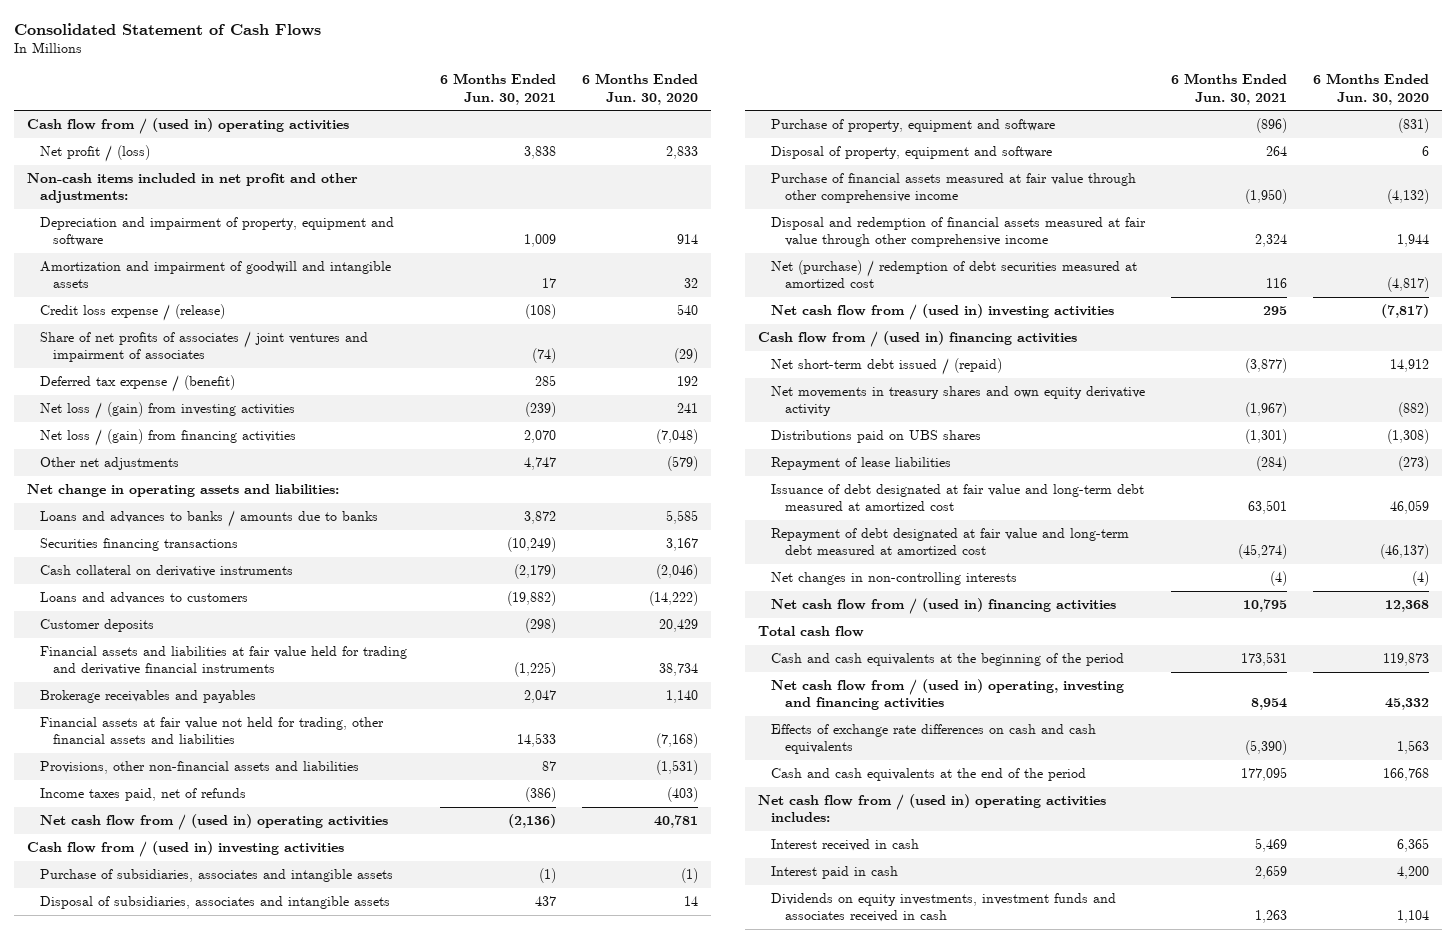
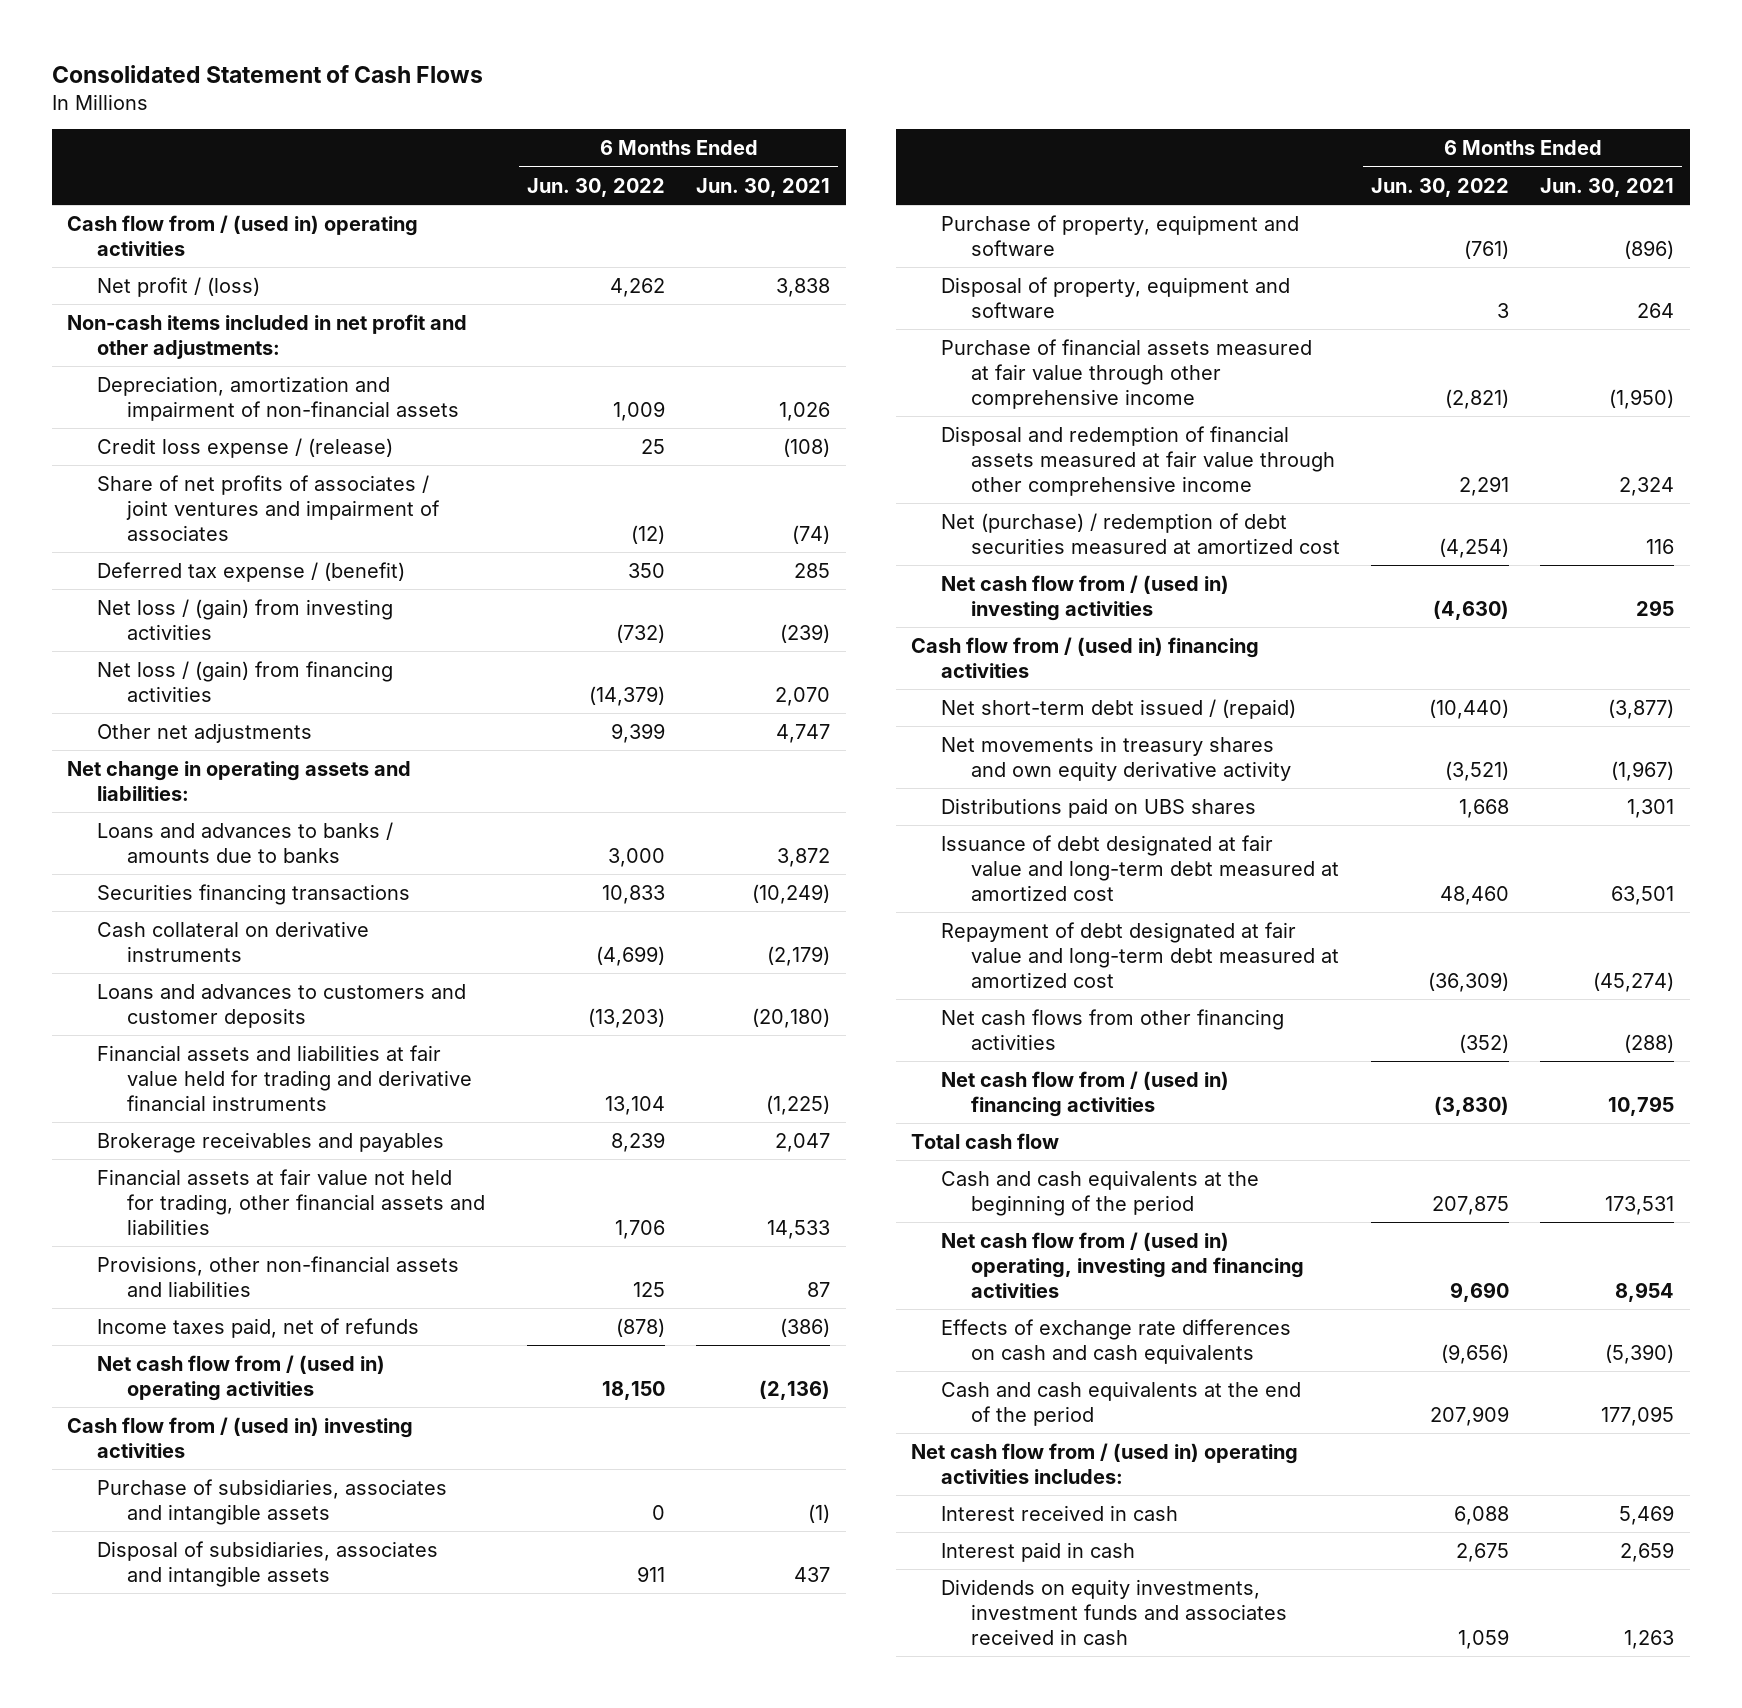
- | 6 Months Ended Jun. 30, 2021 | 6 Months Ended Jun. 30, 2020
+ | 6 Months Ended Jun. 30, 2022 | 6 Months Ended Jun. 30, 2021
- Depreciation and impairment of property, equipment and software | 1,009 | 914
- Amortization and impairment of goodwill and intangible assets | 17 | 32
+ Depreciation, amortization and impairment of non-financial assets | 1,009 | 1,026
- Loans and advances to customers | (19,882) | (14,222)
- Customer deposits | (298) | 20,429
+ Loans and advances to customers and customer deposits | (13,203) | (20,180)
- Distributions paid on UBS shares | (1,301) | (1,308)
- Repayment of lease liabilities | (284) | (273)
+ Distributions paid on UBS shares | 1,668 | 1,301
- Net changes in non-controlling interests | (4) | (4)
+ Net cash flows from other financing activities | (352) | (288)

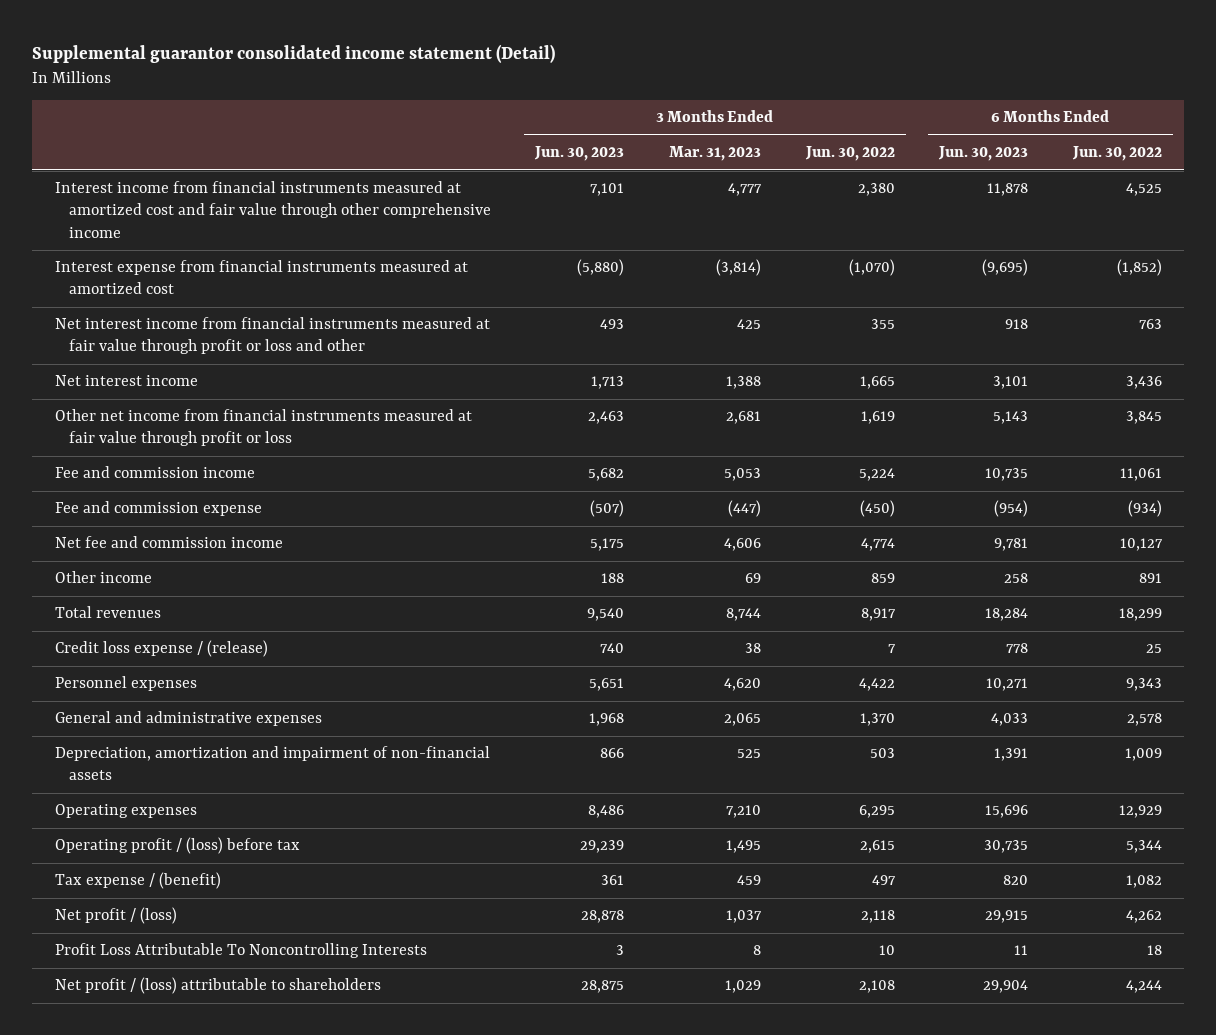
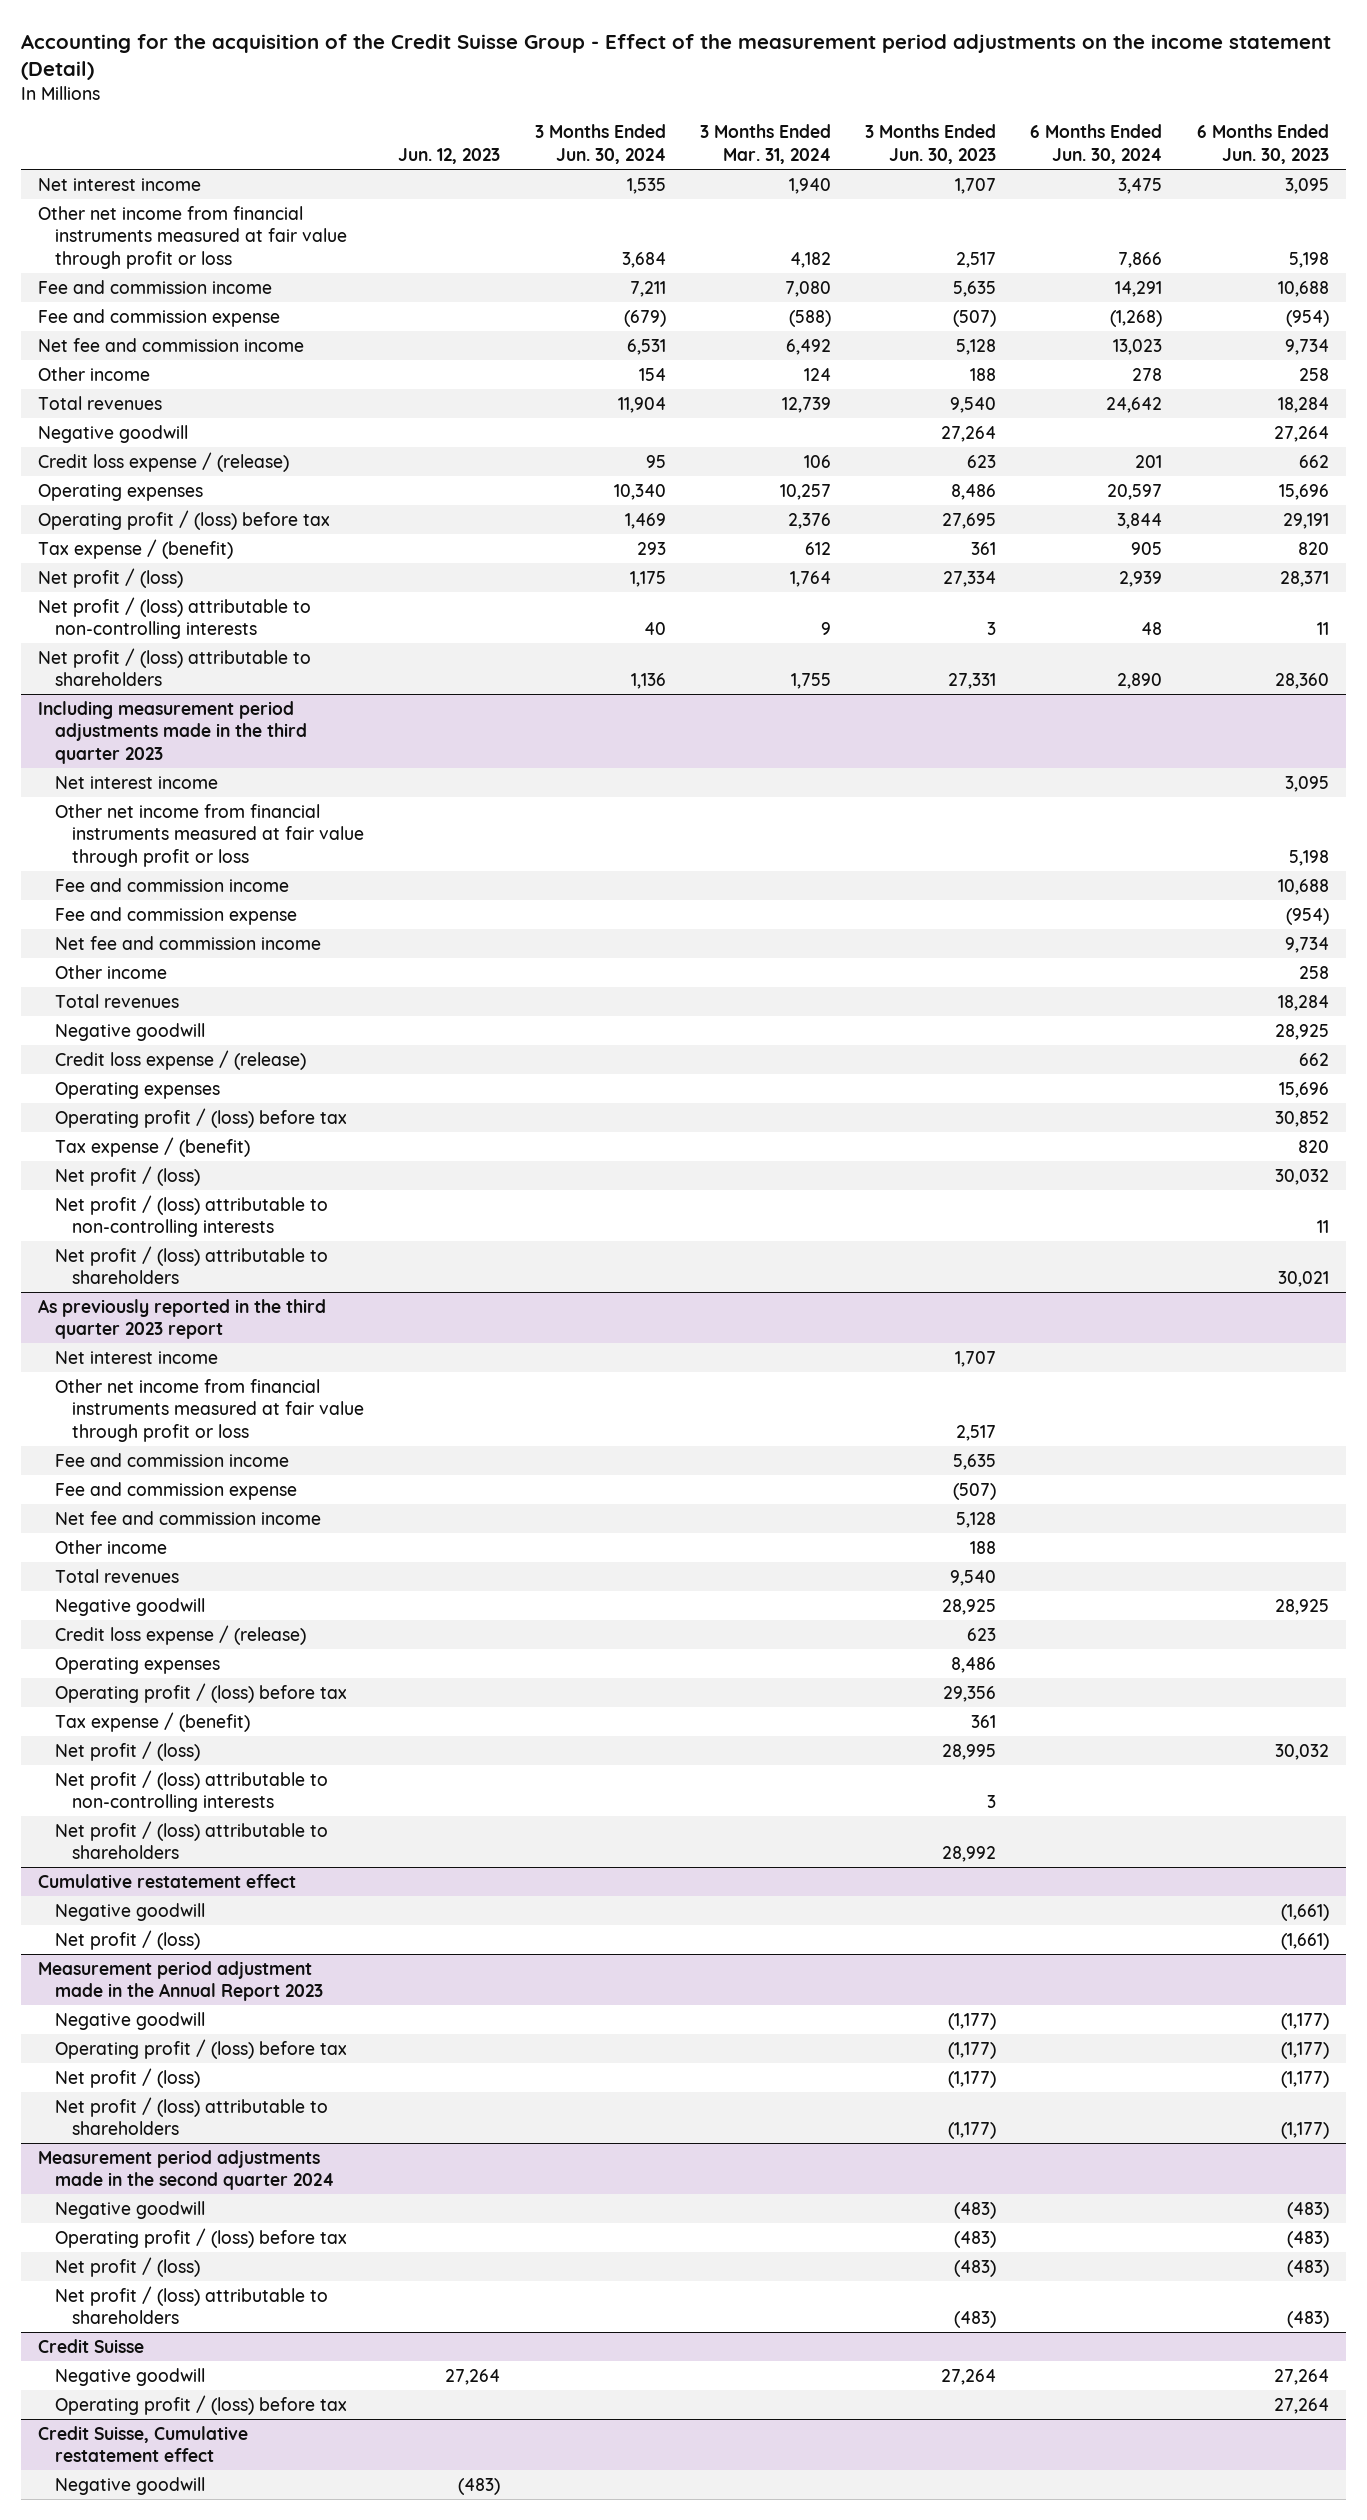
- Supplemental guarantor consolidated income statement (Detail)
+ Accounting for the acquisition of the Credit Suisse Group - Effect of the measurement period adjustments on the income statement (Detail)
- | 3 Months Ended Jun. 30, 2023 | 3 Months Ended Mar. 31, 2023 | 3 Months Ended Jun. 30, 2022 | 6 Months Ended Jun. 30, 2023 | 6 Months Ended Jun. 30, 2022
+ | Jun. 12, 2023 | 3 Months Ended Jun. 30, 2024 | 3 Months Ended Mar. 31, 2024 | 3 Months Ended Jun. 30, 2023 | 6 Months Ended Jun. 30, 2024 | 6 Months Ended Jun. 30, 2023
- Interest income from financial instruments measured at amortized cost and fair value through other comprehensive income | 7,101 | 4,777 | 2,380 | 11,878 | 4,525
- Interest expense from financial instruments measured at amortized cost | (5,880) | (3,814) | (1,070) | (9,695) | (1,852)
- Net interest income from financial instruments measured at fair value through profit or loss and other | 493 | 425 | 355 | 918 | 763
- Net interest income | 1,713 | 1,388 | 1,665 | 3,101 | 3,436
- Other net income from financial instruments measured at fair value through profit or loss | 2,463 | 2,681 | 1,619 | 5,143 | 3,845
- Fee and commission income | 5,682 | 5,053 | 5,224 | 10,735 | 11,061
+ Net interest income | | 1,535 | 1,940 | 1,707 | 3,475 | 3,095
+ Other net income from financial instruments measured at fair value through profit or loss | | 3,684 | 4,182 | 2,517 | 7,866 | 5,198
+ Fee and commission income | | 7,211 | 7,080 | 5,635 | 14,291 | 10,688
- Net fee and commission income | 5,175 | 4,606 | 4,774 | 9,781 | 10,127
+ Net fee and commission income | | 6,531 | 6,492 | 5,128 | 13,023 | 9,734
- Credit loss expense / (release) | 740 | 38 | 7 | 778 | 25
- Personnel expenses | 5,651 | 4,620 | 4,422 | 10,271 | 9,343
- General and administrative expenses | 1,968 | 2,065 | 1,370 | 4,033 | 2,578
- Depreciation, amortization and impairment of non-financial assets | 866 | 525 | 503 | 1,391 | 1,009
+ Negative goodwill | | | | 27,264 | | 27,264
+ Credit loss expense / (release) | | 95 | 106 | 623 | 201 | 662
- Operating profit / (loss) before tax | 29,239 | 1,495 | 2,615 | 30,735 | 5,344
+ Operating profit / (loss) before tax | | 1,469 | 2,376 | 27,695 | 3,844 | 29,191
- Net profit / (loss) | 28,878 | 1,037 | 2,118 | 29,915 | 4,262
- Profit Loss Attributable To Noncontrolling Interests | 3 | 8 | 10 | 11 | 18
- Net profit / (loss) attributable to shareholders | 28,875 | 1,029 | 2,108 | 29,904 | 4,244
+ Net profit / (loss) | | 1,175 | 1,764 | 27,334 | 2,939 | 28,371
+ Net profit / (loss) attributable to non-controlling interests | | 40 | 9 | 3 | 48 | 11
+ Net profit / (loss) attributable to shareholders | | 1,136 | 1,755 | 27,331 | 2,890 | 28,360
+ Including measurement period adjustments made in the third quarter 2023
+ Net interest income | | | | | | 3,095
+ Other net income from financial instruments measured at fair value through profit or loss | | | | | | 5,198
+ Fee and commission income | | | | | | 10,688
+ Fee and commission expense | | | | | | (954)
+ Net fee and commission income | | | | | | 9,734
+ Other income | | | | | | 258
+ Total revenues | | | | | | 18,284
+ Negative goodwill | | | | | | 28,925
+ Credit loss expense / (release) | | | | | | 662
+ Operating expenses | | | | | | 15,696
+ Operating profit / (loss) before tax | | | | | | 30,852
+ Tax expense / (benefit) | | | | | | 820
+ Net profit / (loss) | | | | | | 30,032
+ Net profit / (loss) attributable to non-controlling interests | | | | | | 11
+ Net profit / (loss) attributable to shareholders | | | | | | 30,021
+ As previously reported in the third quarter 2023 report
+ Net interest income | | | | 1,707 | |
+ Other net income from financial instruments measured at fair value through profit or loss | | | | 2,517 | |
+ Fee and commission income | | | | 5,635 | |
+ Fee and commission expense | | | | (507) | |
+ Net fee and commission income | | | | 5,128 | |
+ Other income | | | | 188 | |
+ Total revenues | | | | 9,540 | |
+ Negative goodwill | | | | 28,925 | | 28,925
+ Credit loss expense / (release) | | | | 623 | |
+ Operating expenses | | | | 8,486 | |
+ Operating profit / (loss) before tax | | | | 29,356 | |
+ Tax expense / (benefit) | | | | 361 | |
+ Net profit / (loss) | | | | 28,995 | | 30,032
+ Net profit / (loss) attributable to non-controlling interests | | | | 3 | |
+ Net profit / (loss) attributable to shareholders | | | | 28,992 | |
+ Cumulative restatement effect
+ Negative goodwill | | | | | | (1,661)
+ Net profit / (loss) | | | | | | (1,661)
+ Measurement period adjustment made in the Annual Report 2023
+ Negative goodwill | | | | (1,177) | | (1,177)
+ Operating profit / (loss) before tax | | | | (1,177) | | (1,177)
+ Net profit / (loss) | | | | (1,177) | | (1,177)
+ Net profit / (loss) attributable to shareholders | | | | (1,177) | | (1,177)
+ Measurement period adjustments made in the second quarter 2024
+ Negative goodwill | | | | (483) | | (483)
+ Operating profit / (loss) before tax | | | | (483) | | (483)
+ Net profit / (loss) | | | | (483) | | (483)
+ Net profit / (loss) attributable to shareholders | | | | (483) | | (483)
+ Credit Suisse
+ Negative goodwill | 27,264 | | | 27,264 | | 27,264
+ Operating profit / (loss) before tax | | | | | | 27,264
+ Credit Suisse, Cumulative restatement effect
+ Negative goodwill | (483) | | | | |

